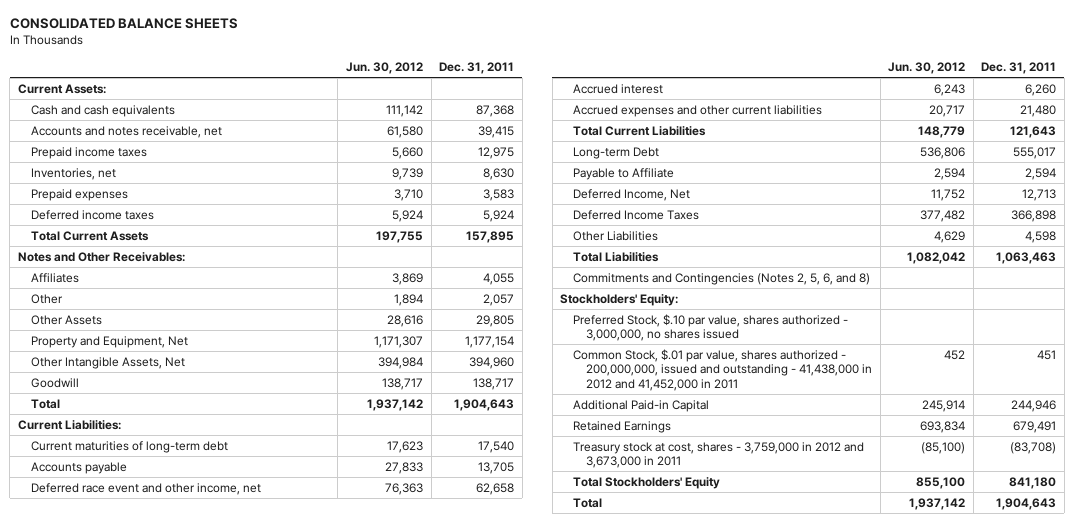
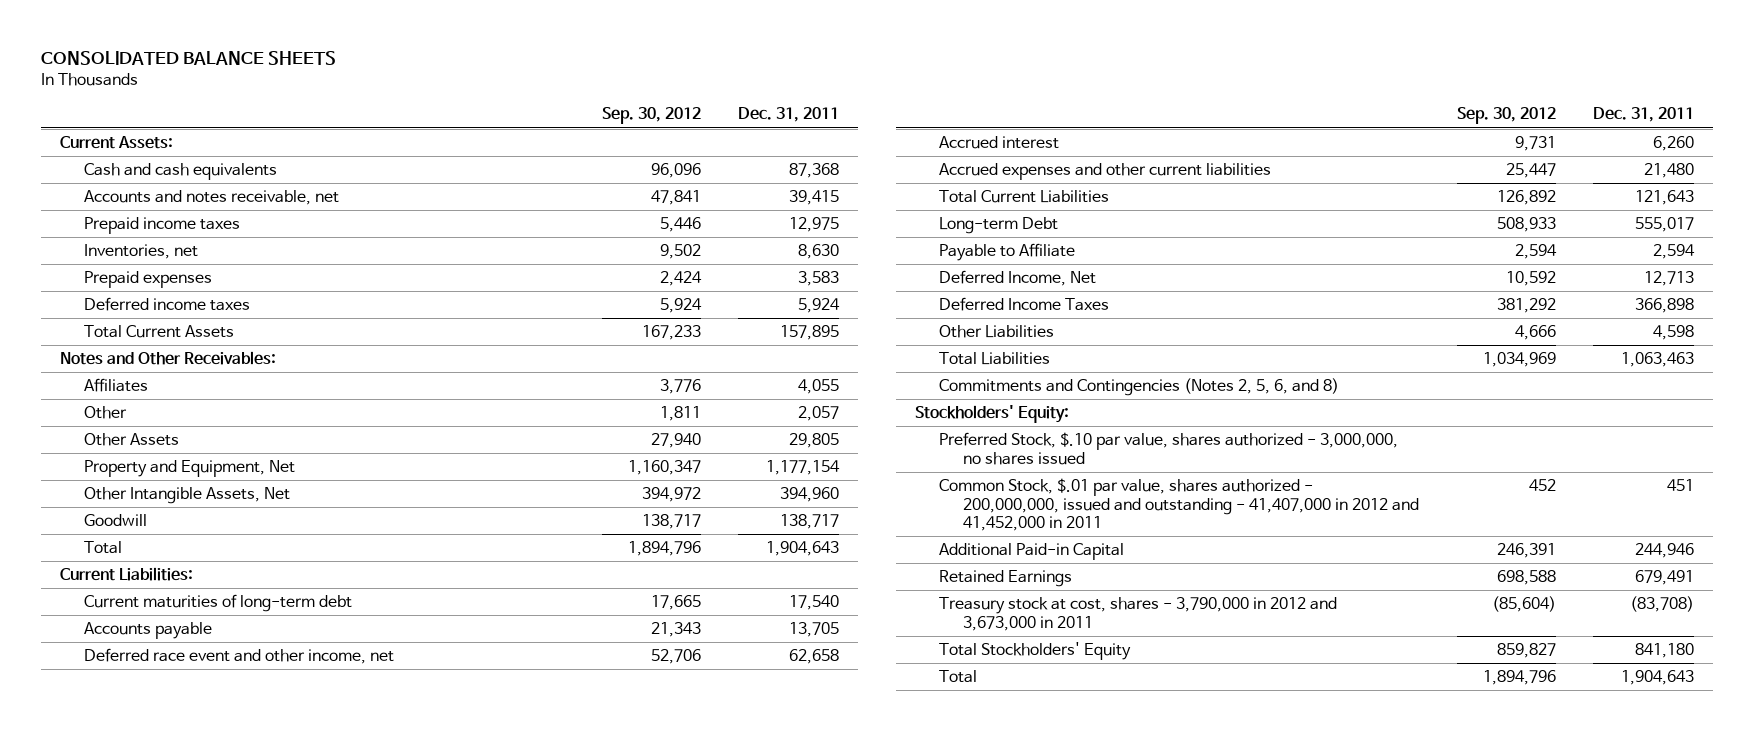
- | Jun. 30, 2012 | Dec. 31, 2011
+ | Sep. 30, 2012 | Dec. 31, 2011
- Common Stock, $.01 par value, shares authorized - 200,000,000, issued and outstanding - 41,438,000 in 2012 and 41,452,000 in 2011 | 452 | 451
+ Common Stock, $.01 par value, shares authorized - 200,000,000, issued and outstanding - 41,407,000 in 2012 and 41,452,000 in 2011 | 452 | 451
- Treasury stock at cost, shares - 3,759,000 in 2012 and 3,673,000 in 2011 | (85,100) | (83,708)
+ Treasury stock at cost, shares - 3,790,000 in 2012 and 3,673,000 in 2011 | (85,604) | (83,708)

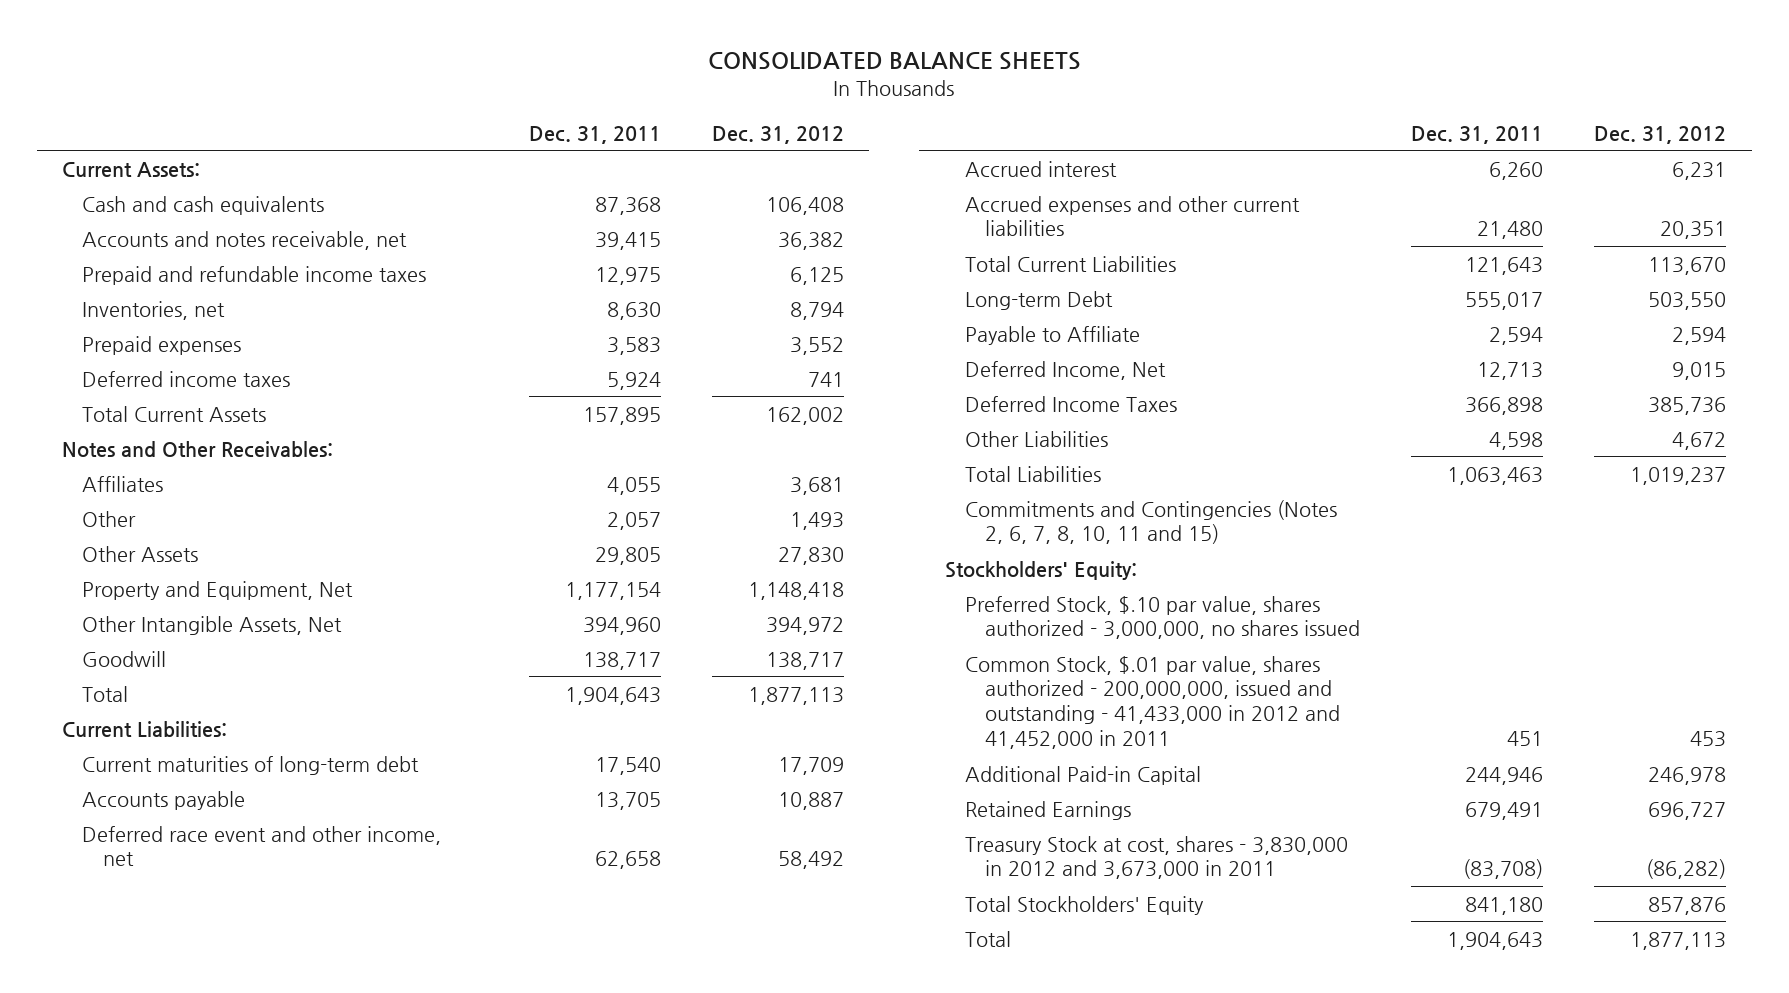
- | Sep. 30, 2012 | Dec. 31, 2011
+ | Dec. 31, 2011 | Dec. 31, 2012
- Prepaid income taxes | 5,446 | 12,975
+ Prepaid and refundable income taxes | 12,975 | 6,125
- Commitments and Contingencies (Notes 2, 5, 6, and 8)
+ Commitments and Contingencies (Notes 2, 6, 7, 8, 10, 11 and 15)
- Common Stock, $.01 par value, shares authorized - 200,000,000, issued and outstanding - 41,407,000 in 2012 and 41,452,000 in 2011 | 452 | 451
+ Common Stock, $.01 par value, shares authorized - 200,000,000, issued and outstanding - 41,433,000 in 2012 and 41,452,000 in 2011 | 451 | 453
- Treasury stock at cost, shares - 3,790,000 in 2012 and 3,673,000 in 2011 | (85,604) | (83,708)
+ Treasury Stock at cost, shares - 3,830,000 in 2012 and 3,673,000 in 2011 | (83,708) | (86,282)

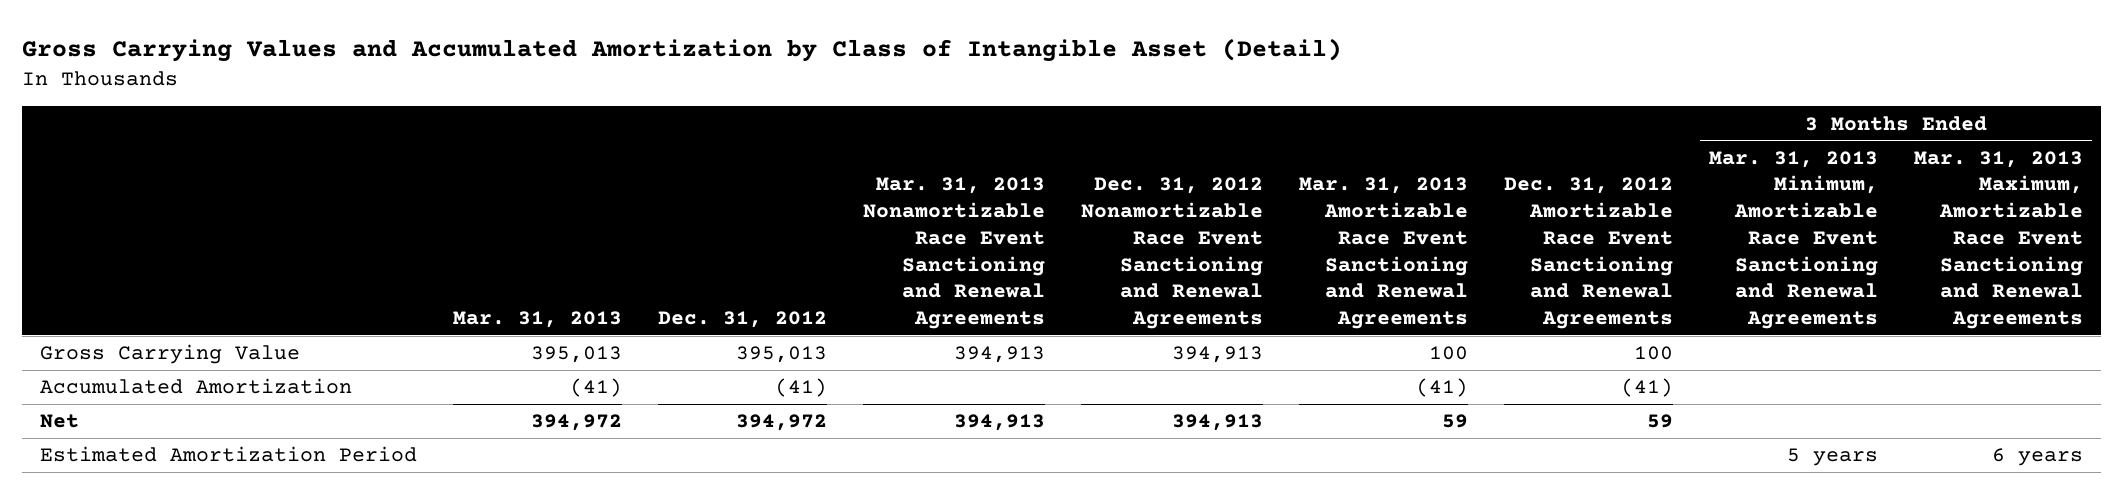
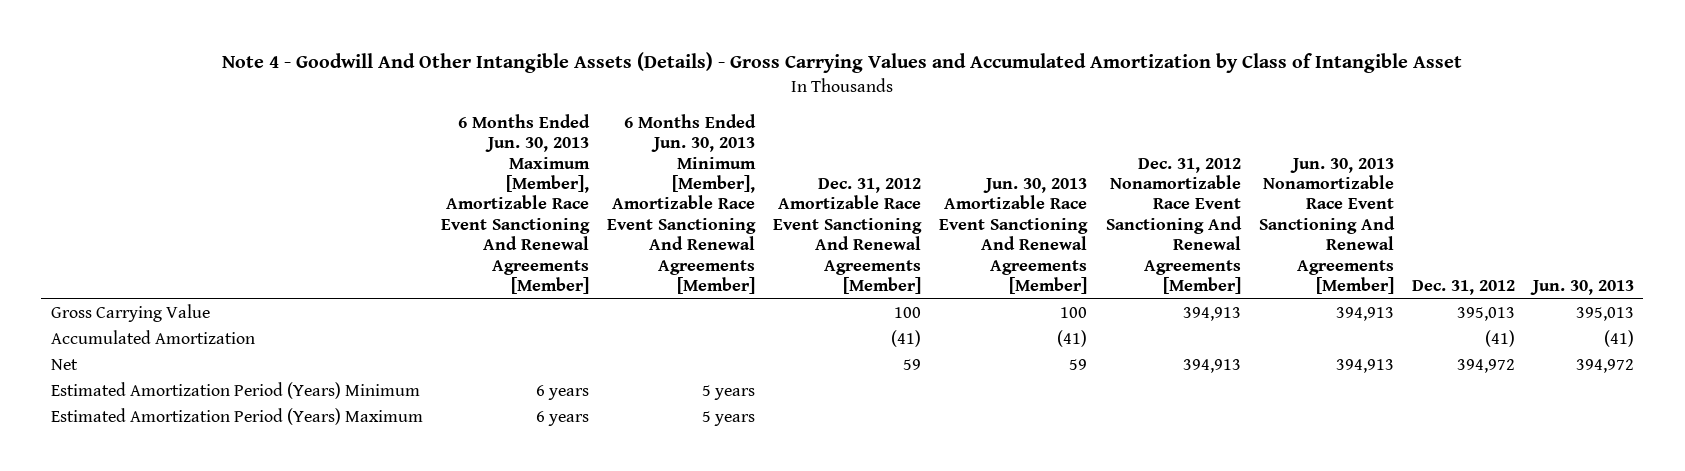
- Gross Carrying Values and Accumulated Amortization by Class of Intangible Asset (Detail)
+ Note 4 - Goodwill And Other Intangible Assets (Details) - Gross Carrying Values and Accumulated Amortization by Class of Intangible Asset
- | Mar. 31, 2013 | Dec. 31, 2012 | Mar. 31, 2013 Nonamortizable Race Event Sanctioning and Renewal Agreements | Dec. 31, 2012 Nonamortizable Race Event Sanctioning and Renewal Agreements | Mar. 31, 2013 Amortizable Race Event Sanctioning and Renewal Agreements | Dec. 31, 2012 Amortizable Race Event Sanctioning and Renewal Agreements | 3 Months Ended Mar. 31, 2013 Minimum, Amortizable Race Event Sanctioning and Renewal Agreements | 3 Months Ended Mar. 31, 2013 Maximum, Amortizable Race Event Sanctioning and Renewal Agreements
+ | 6 Months Ended Jun. 30, 2013 Maximum [Member], Amortizable Race Event Sanctioning And Renewal Agreements [Member] | 6 Months Ended Jun. 30, 2013 Minimum [Member], Amortizable Race Event Sanctioning And Renewal Agreements [Member] | Dec. 31, 2012 Amortizable Race Event Sanctioning And Renewal Agreements [Member] | Jun. 30, 2013 Amortizable Race Event Sanctioning And Renewal Agreements [Member] | Dec. 31, 2012 Nonamortizable Race Event Sanctioning And Renewal Agreements [Member] | Jun. 30, 2013 Nonamortizable Race Event Sanctioning And Renewal Agreements [Member] | Dec. 31, 2012 | Jun. 30, 2013
- Estimated Amortization Period | | | | | | | 5 years | 6 years
+ Estimated Amortization Period (Years) Minimum | 6 years | 5 years | | | | | |
+ Estimated Amortization Period (Years) Maximum | 6 years | 5 years | | | | | |

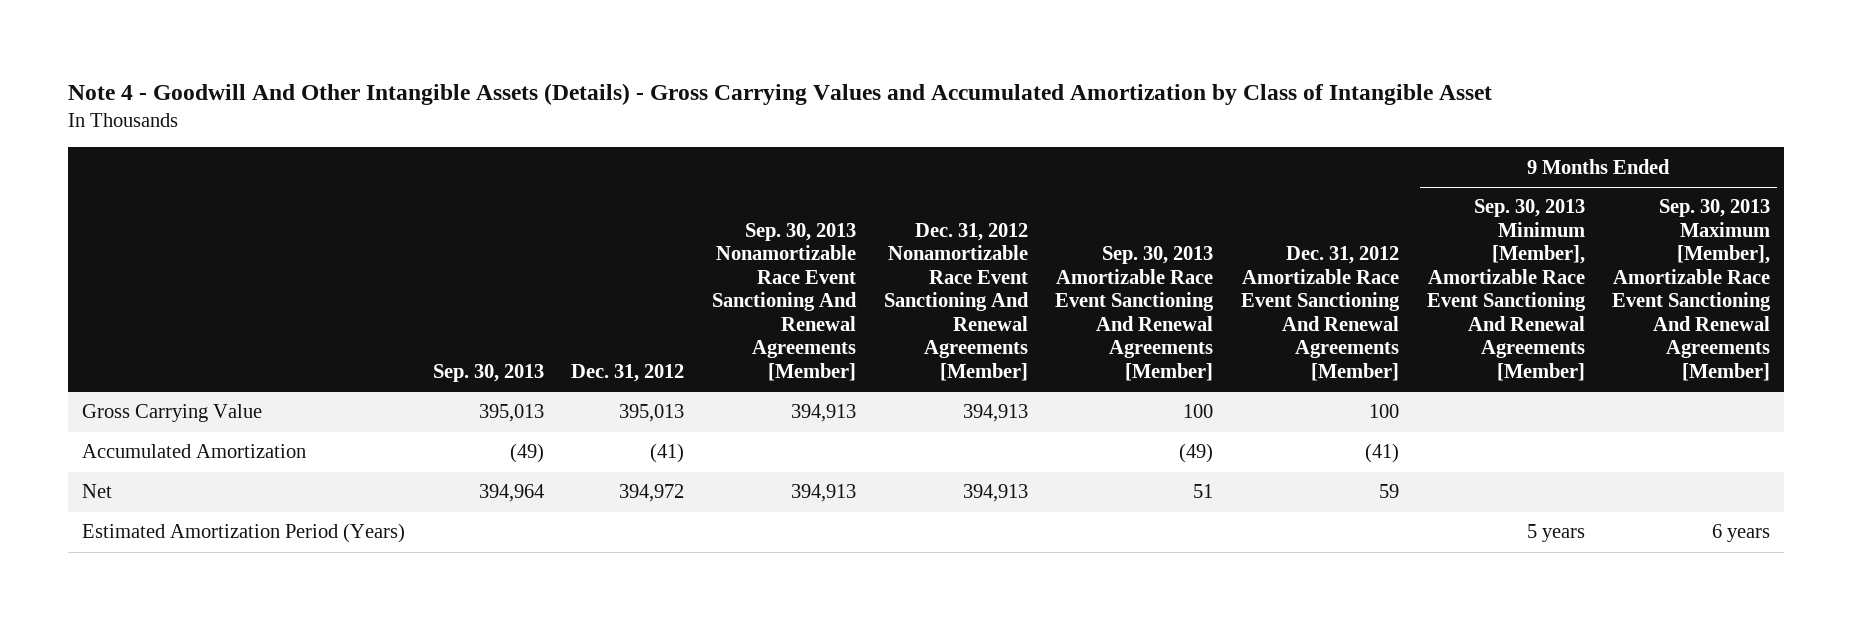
- | 6 Months Ended Jun. 30, 2013 Maximum [Member], Amortizable Race Event Sanctioning And Renewal Agreements [Member] | 6 Months Ended Jun. 30, 2013 Minimum [Member], Amortizable Race Event Sanctioning And Renewal Agreements [Member] | Dec. 31, 2012 Amortizable Race Event Sanctioning And Renewal Agreements [Member] | Jun. 30, 2013 Amortizable Race Event Sanctioning And Renewal Agreements [Member] | Dec. 31, 2012 Nonamortizable Race Event Sanctioning And Renewal Agreements [Member] | Jun. 30, 2013 Nonamortizable Race Event Sanctioning And Renewal Agreements [Member] | Dec. 31, 2012 | Jun. 30, 2013
+ | Sep. 30, 2013 | Dec. 31, 2012 | Sep. 30, 2013 Nonamortizable Race Event Sanctioning And Renewal Agreements [Member] | Dec. 31, 2012 Nonamortizable Race Event Sanctioning And Renewal Agreements [Member] | Sep. 30, 2013 Amortizable Race Event Sanctioning And Renewal Agreements [Member] | Dec. 31, 2012 Amortizable Race Event Sanctioning And Renewal Agreements [Member] | 9 Months Ended Sep. 30, 2013 Minimum [Member], Amortizable Race Event Sanctioning And Renewal Agreements [Member] | 9 Months Ended Sep. 30, 2013 Maximum [Member], Amortizable Race Event Sanctioning And Renewal Agreements [Member]
- Estimated Amortization Period (Years) Minimum | 6 years | 5 years | | | | | |
- Estimated Amortization Period (Years) Maximum | 6 years | 5 years | | | | | |
+ Estimated Amortization Period (Years) | | | | | | | 5 years | 6 years

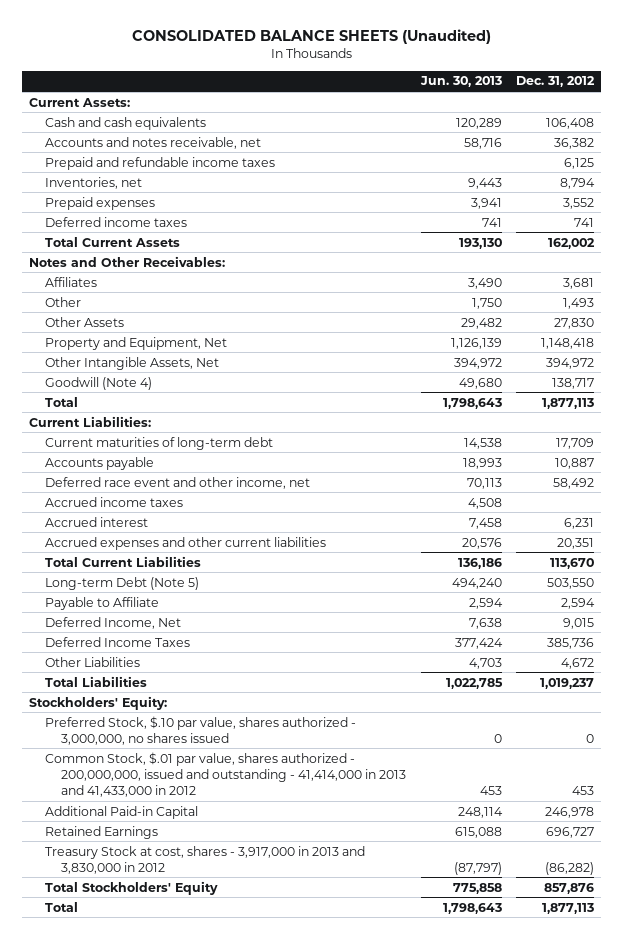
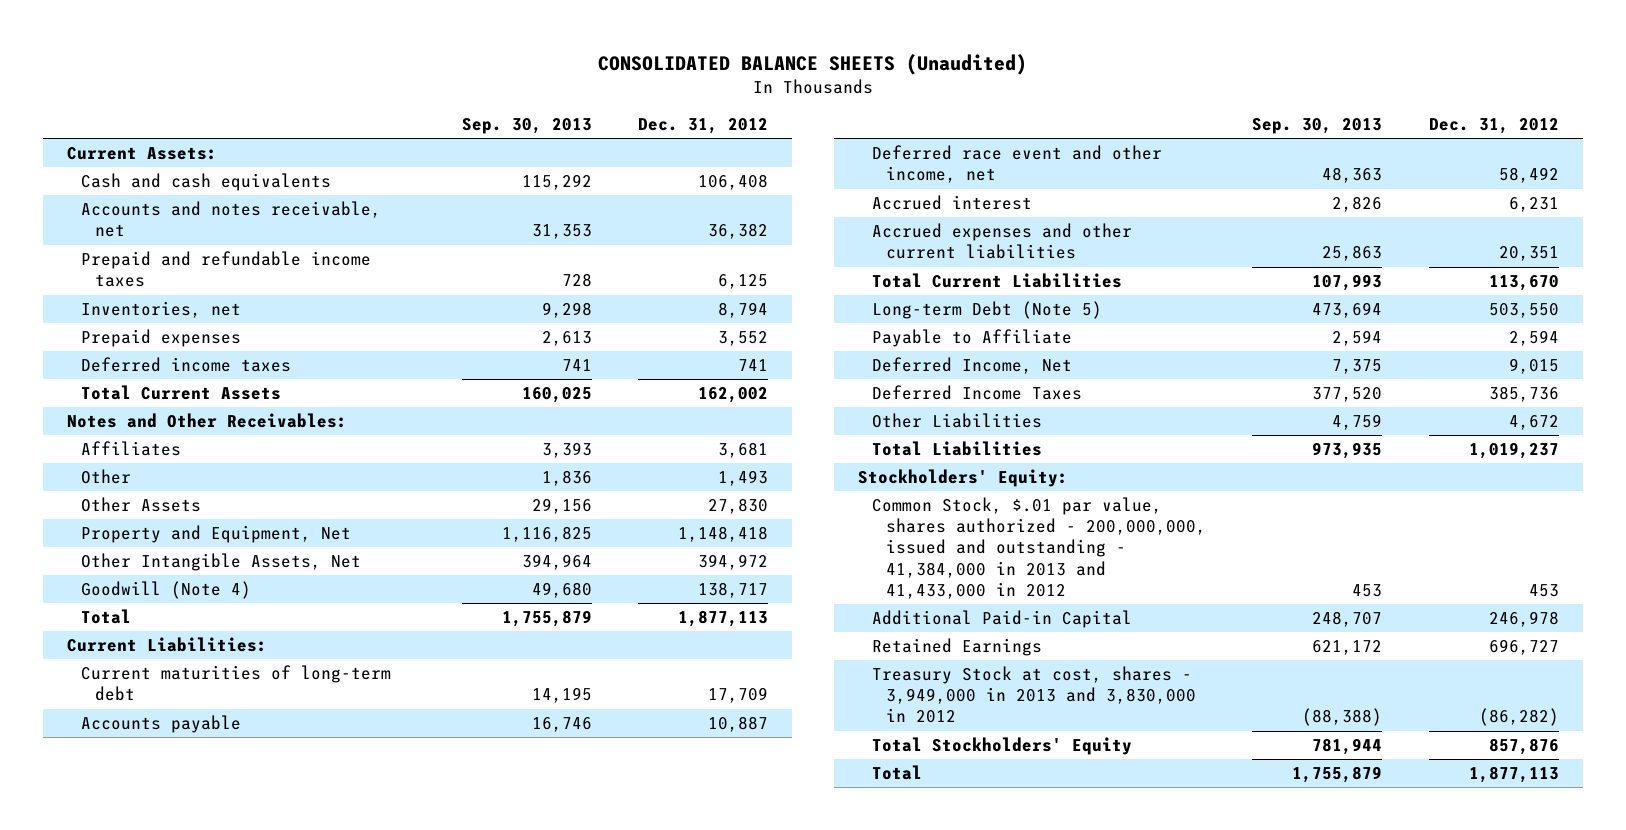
- | Jun. 30, 2013 | Dec. 31, 2012
+ | Sep. 30, 2013 | Dec. 31, 2012
- Accrued income taxes | 4,508 |
- Preferred Stock, $.10 par value, shares authorized - 3,000,000, no shares issued | 0 | 0
- Common Stock, $.01 par value, shares authorized - 200,000,000, issued and outstanding - 41,414,000 in 2013 and 41,433,000 in 2012 | 453 | 453
+ Common Stock, $.01 par value, shares authorized - 200,000,000, issued and outstanding - 41,384,000 in 2013 and 41,433,000 in 2012 | 453 | 453
- Treasury Stock at cost, shares - 3,917,000 in 2013 and 3,830,000 in 2012 | (87,797) | (86,282)
+ Treasury Stock at cost, shares - 3,949,000 in 2013 and 3,830,000 in 2012 | (88,388) | (86,282)

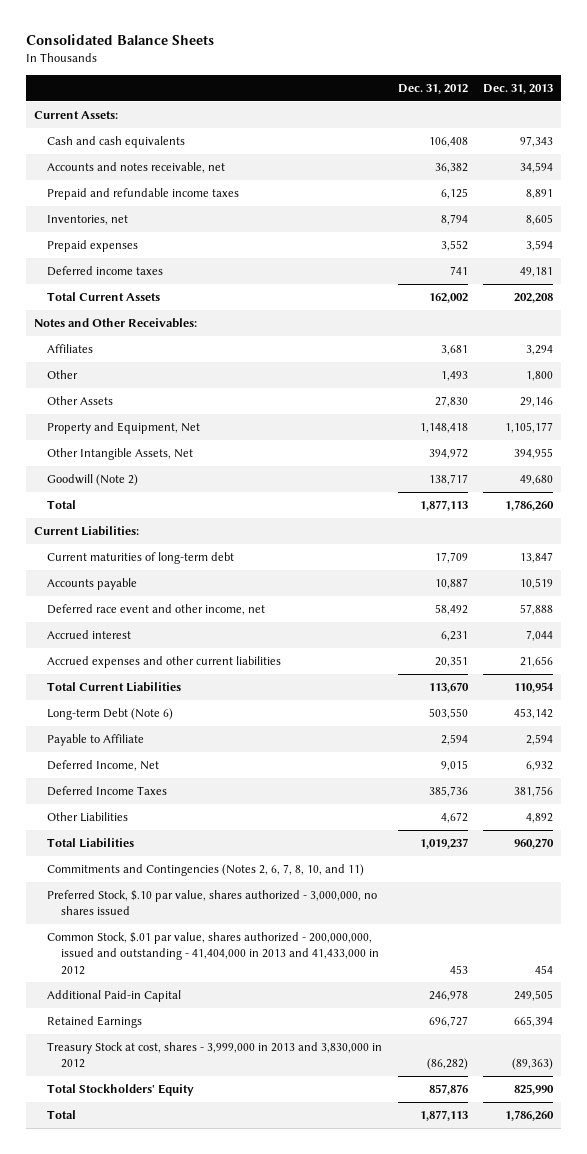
- CONSOLIDATED BALANCE SHEETS (Unaudited)
+ Consolidated Balance Sheets
- | Sep. 30, 2013 | Dec. 31, 2012
+ | Dec. 31, 2012 | Dec. 31, 2013
- Goodwill (Note 4) | 49,680 | 138,717
+ Goodwill (Note 2) | 138,717 | 49,680
- Long-term Debt (Note 5) | 473,694 | 503,550
+ Long-term Debt (Note 6) | 503,550 | 453,142
- Stockholders' Equity:
- Common Stock, $.01 par value, shares authorized - 200,000,000, issued and outstanding - 41,384,000 in 2013 and 41,433,000 in 2012 | 453 | 453
+ Commitments and Contingencies (Notes 2, 6, 7, 8, 10, and 11)
+ Preferred Stock, $.10 par value, shares authorized - 3,000,000, no shares issued
+ Common Stock, $.01 par value, shares authorized - 200,000,000, issued and outstanding - 41,404,000 in 2013 and 41,433,000 in 2012 | 453 | 454
- Treasury Stock at cost, shares - 3,949,000 in 2013 and 3,830,000 in 2012 | (88,388) | (86,282)
+ Treasury Stock at cost, shares - 3,999,000 in 2013 and 3,830,000 in 2012 | (86,282) | (89,363)

